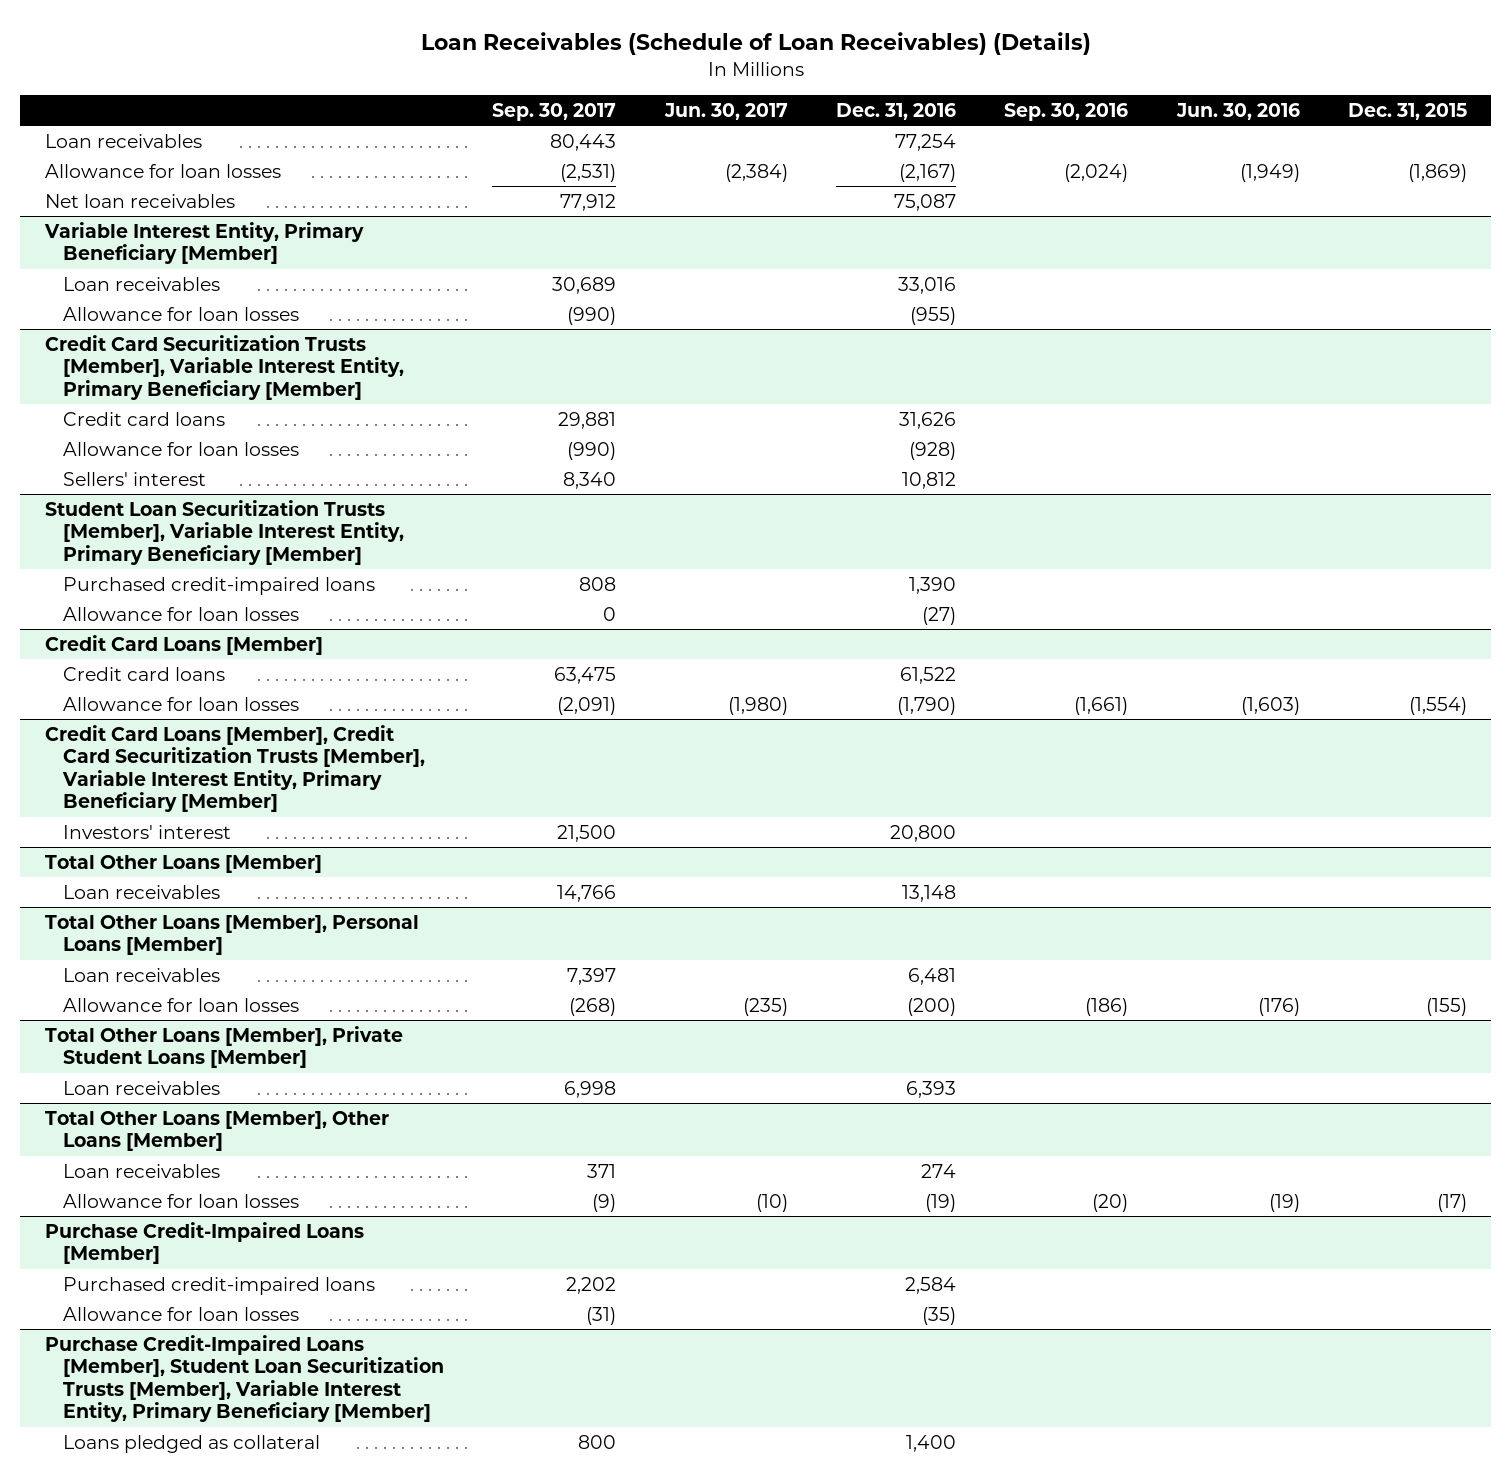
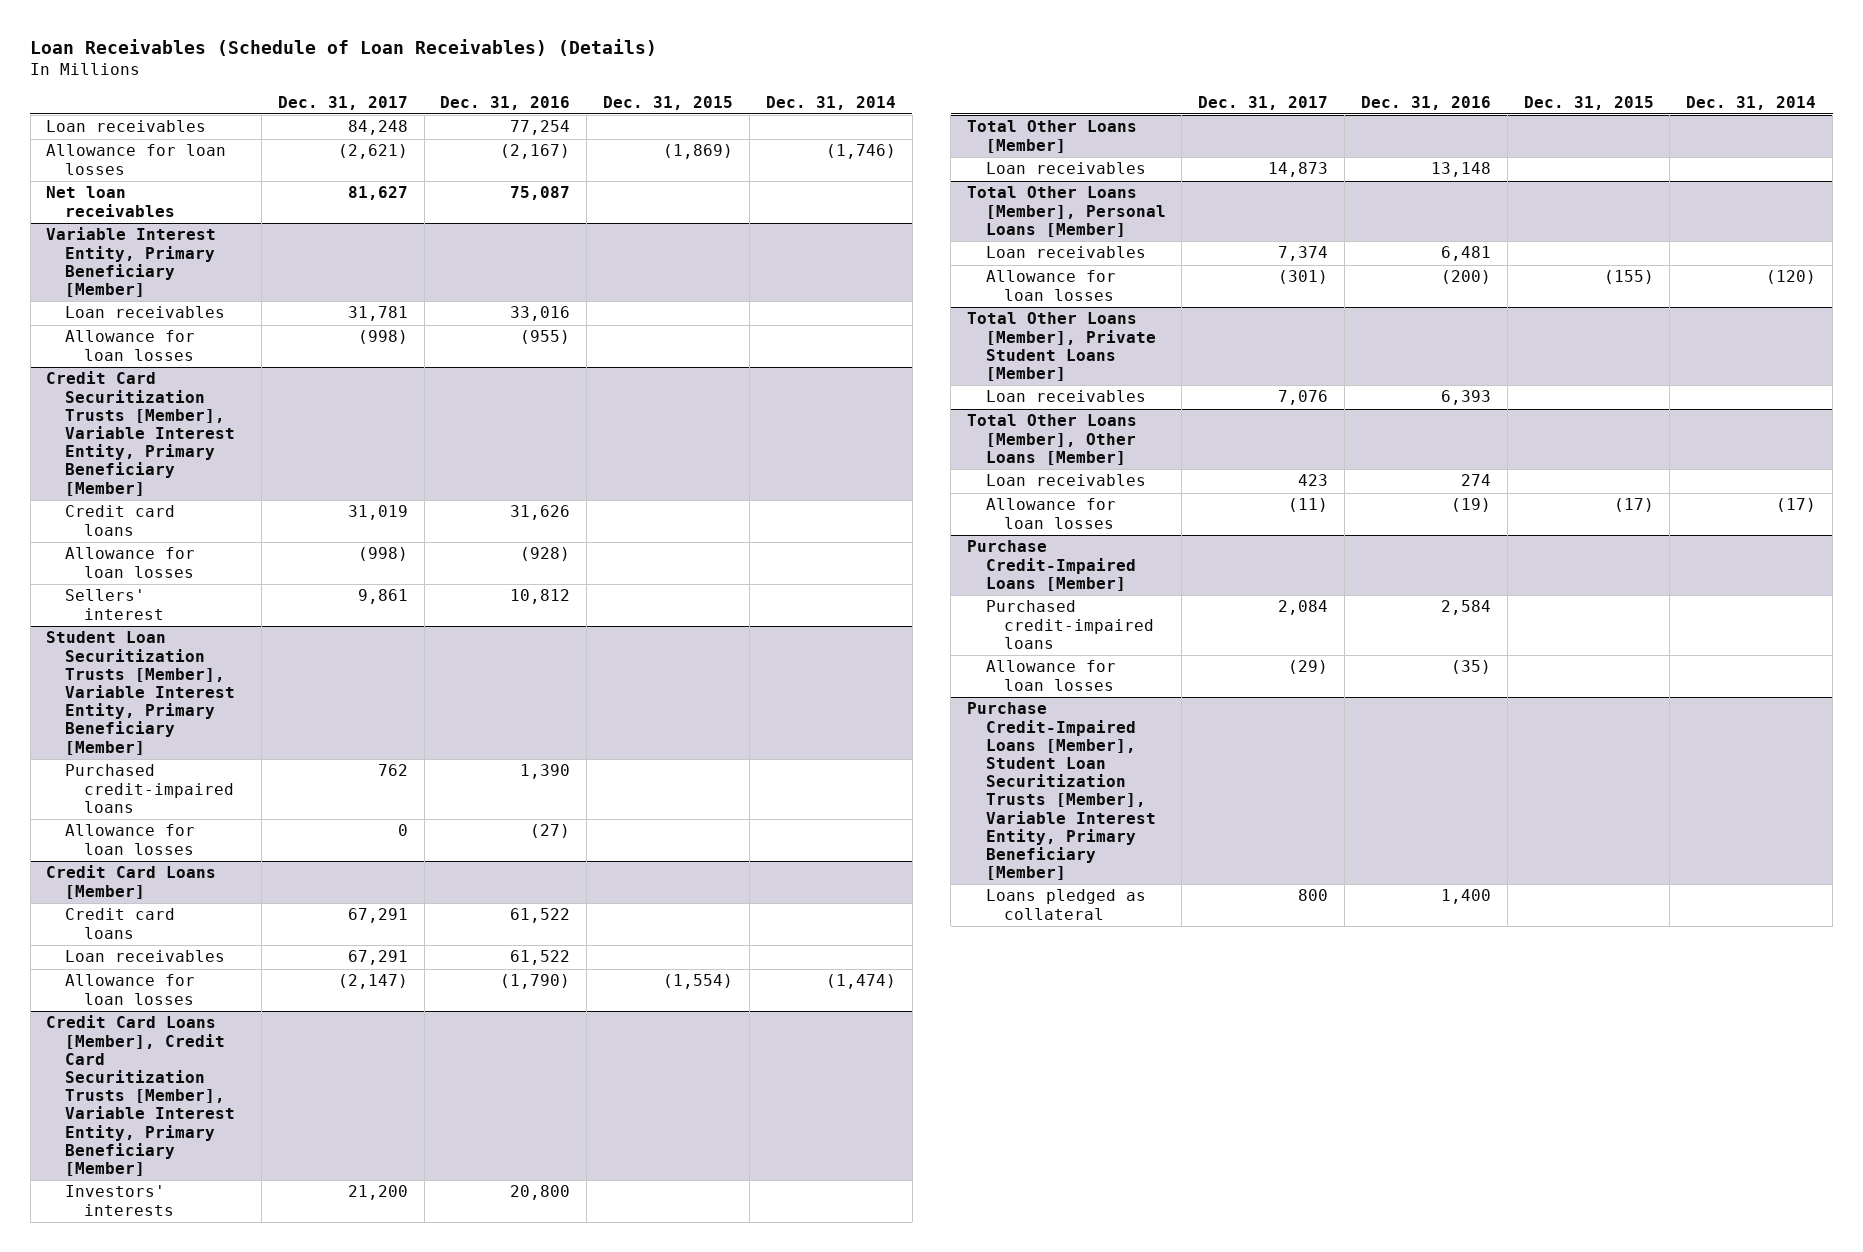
- | Sep. 30, 2017 | Jun. 30, 2017 | Dec. 31, 2016 | Sep. 30, 2016 | Jun. 30, 2016 | Dec. 31, 2015
+ | Dec. 31, 2017 | Dec. 31, 2016 | Dec. 31, 2015 | Dec. 31, 2014
@ Credit Card Loans [Member]
+ Loan receivables | 67,291 | 61,522 | |
@ Credit Card Loans [Member], Credit Card Securitization Trusts [Member], Variable Interest Entity, Primary Beneficiary [Member]
- Investors' interest | 21,500 | | 20,800 | | |
+ Investors' interests | 21,200 | 20,800 | |

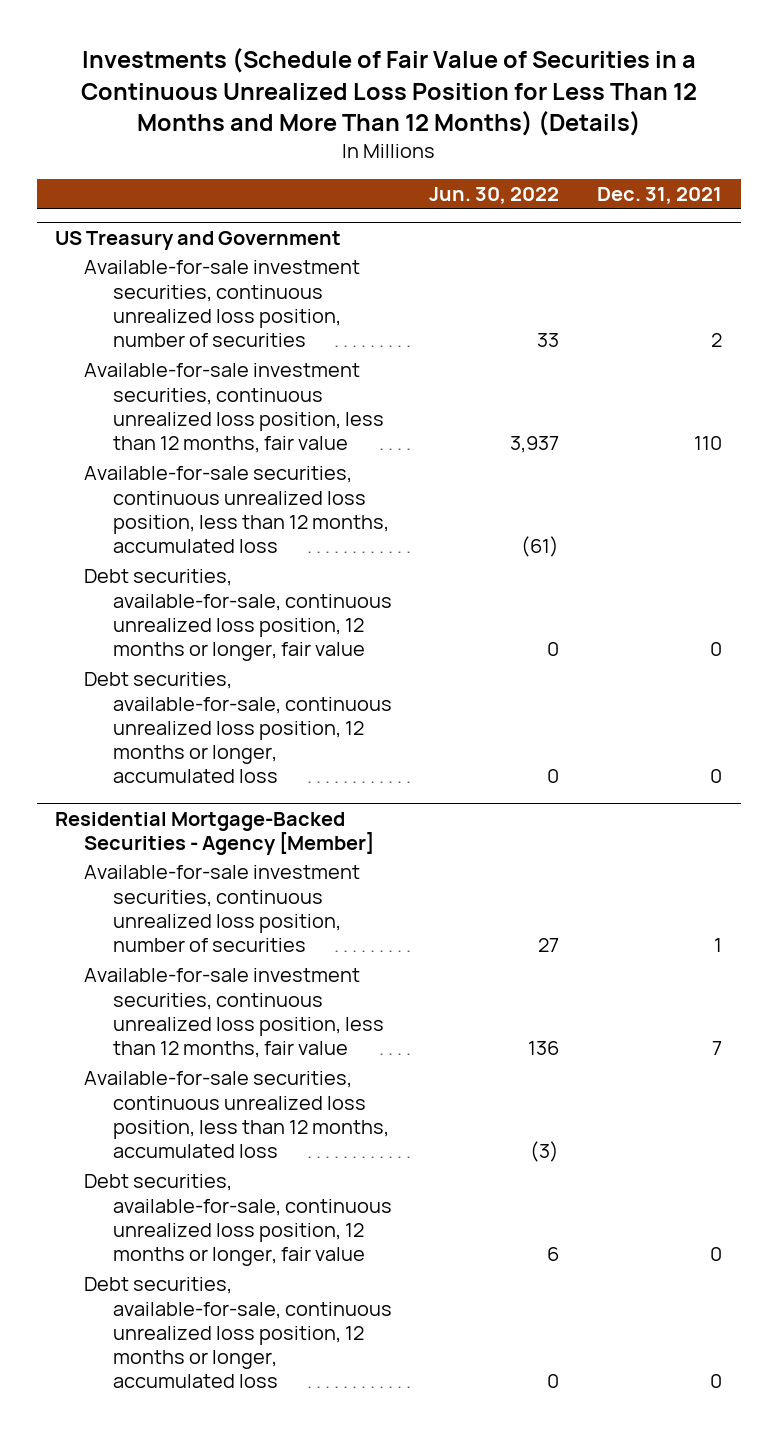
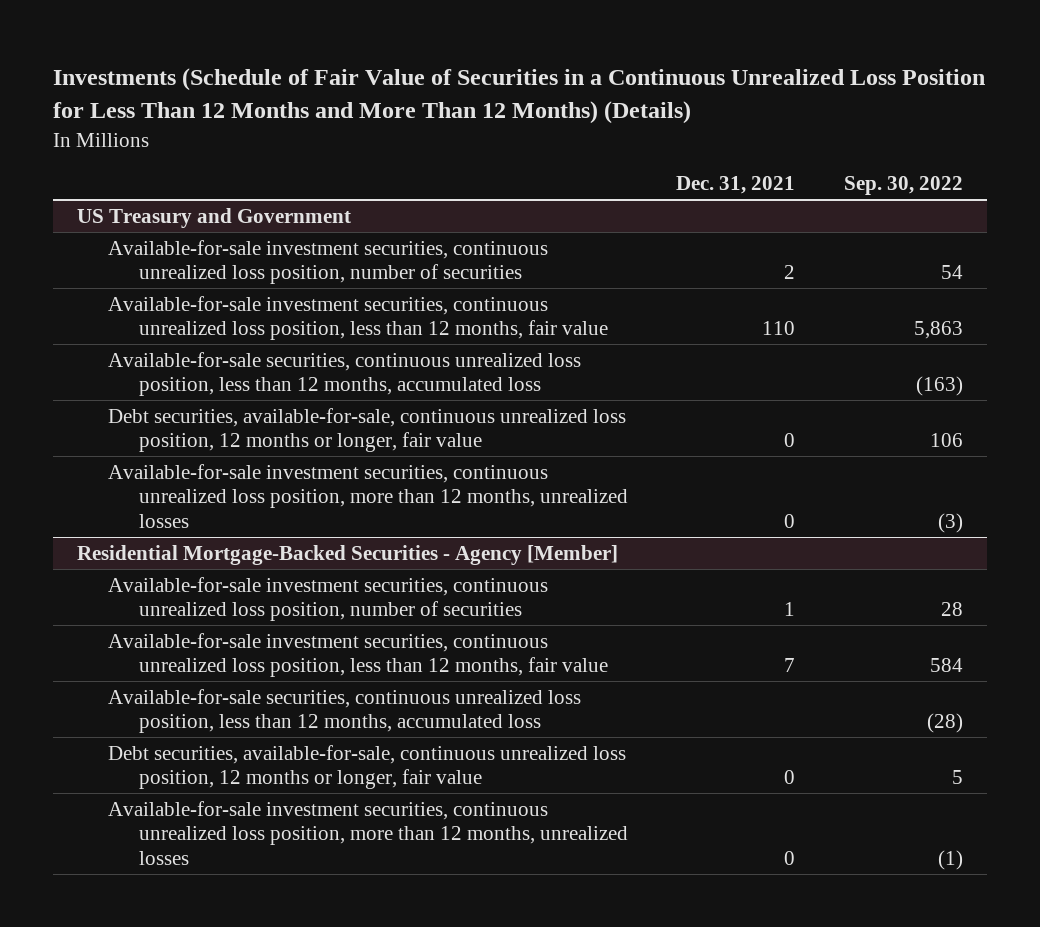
- | Jun. 30, 2022 | Dec. 31, 2021
+ | Dec. 31, 2021 | Sep. 30, 2022
@ US Treasury and Government
- Debt securities, available-for-sale, continuous unrealized loss position, 12 months or longer, accumulated loss | 0 | 0
+ Available-for-sale investment securities, continuous unrealized loss position, more than 12 months, unrealized losses | 0 | (3)
@ Residential Mortgage-Backed Securities - Agency [Member]
- Debt securities, available-for-sale, continuous unrealized loss position, 12 months or longer, accumulated loss | 0 | 0
+ Available-for-sale investment securities, continuous unrealized loss position, more than 12 months, unrealized losses | 0 | (1)

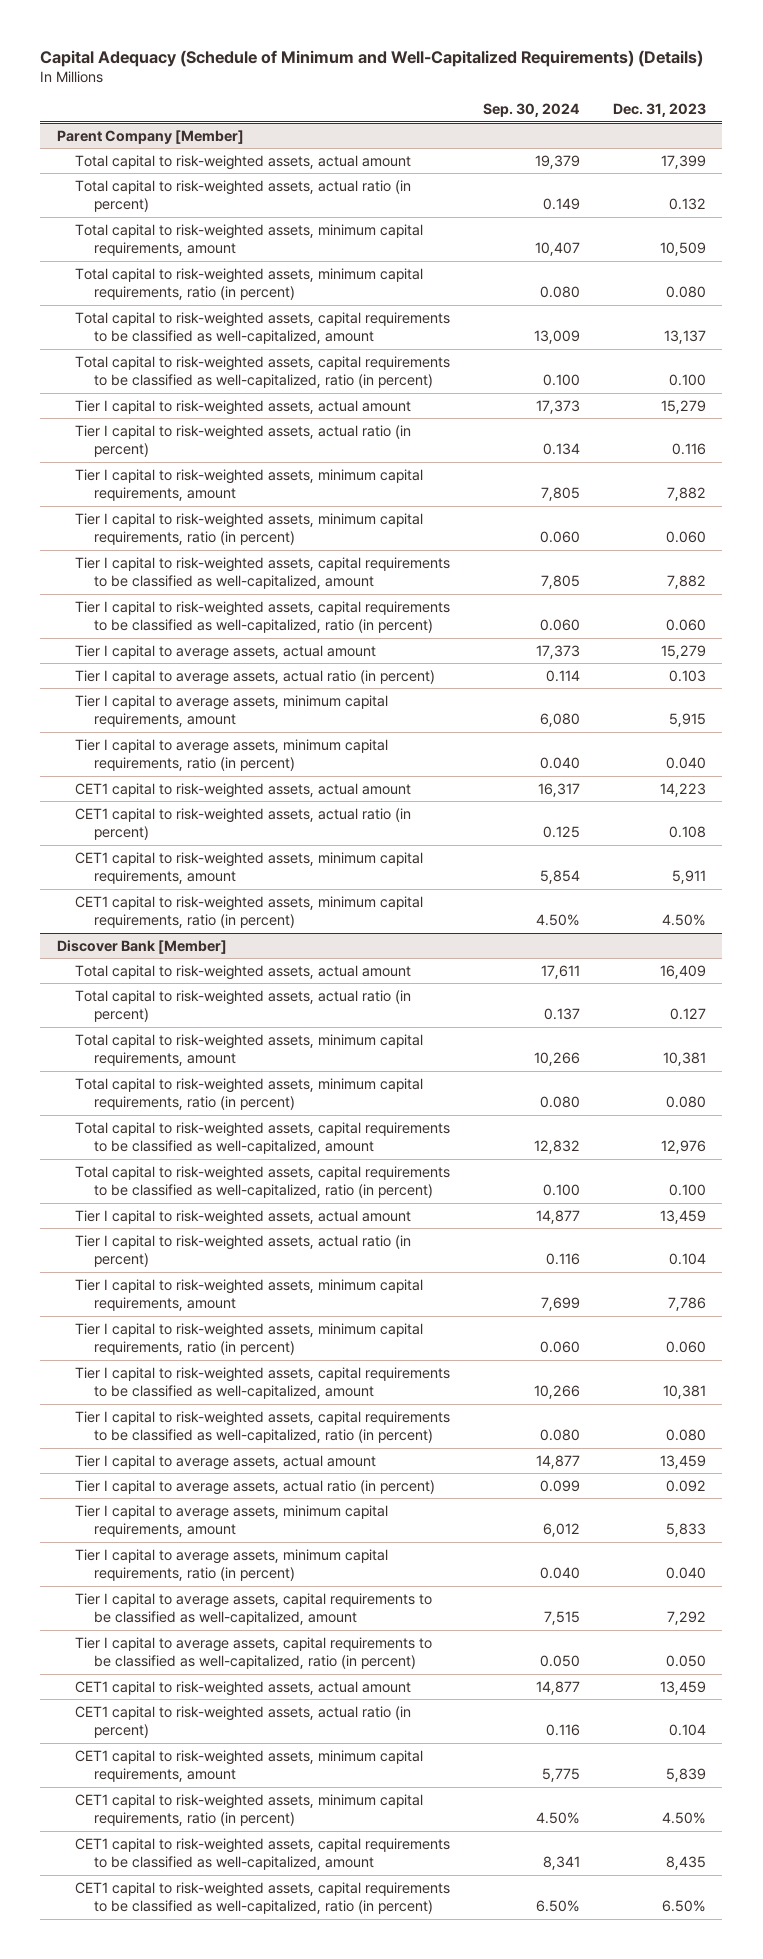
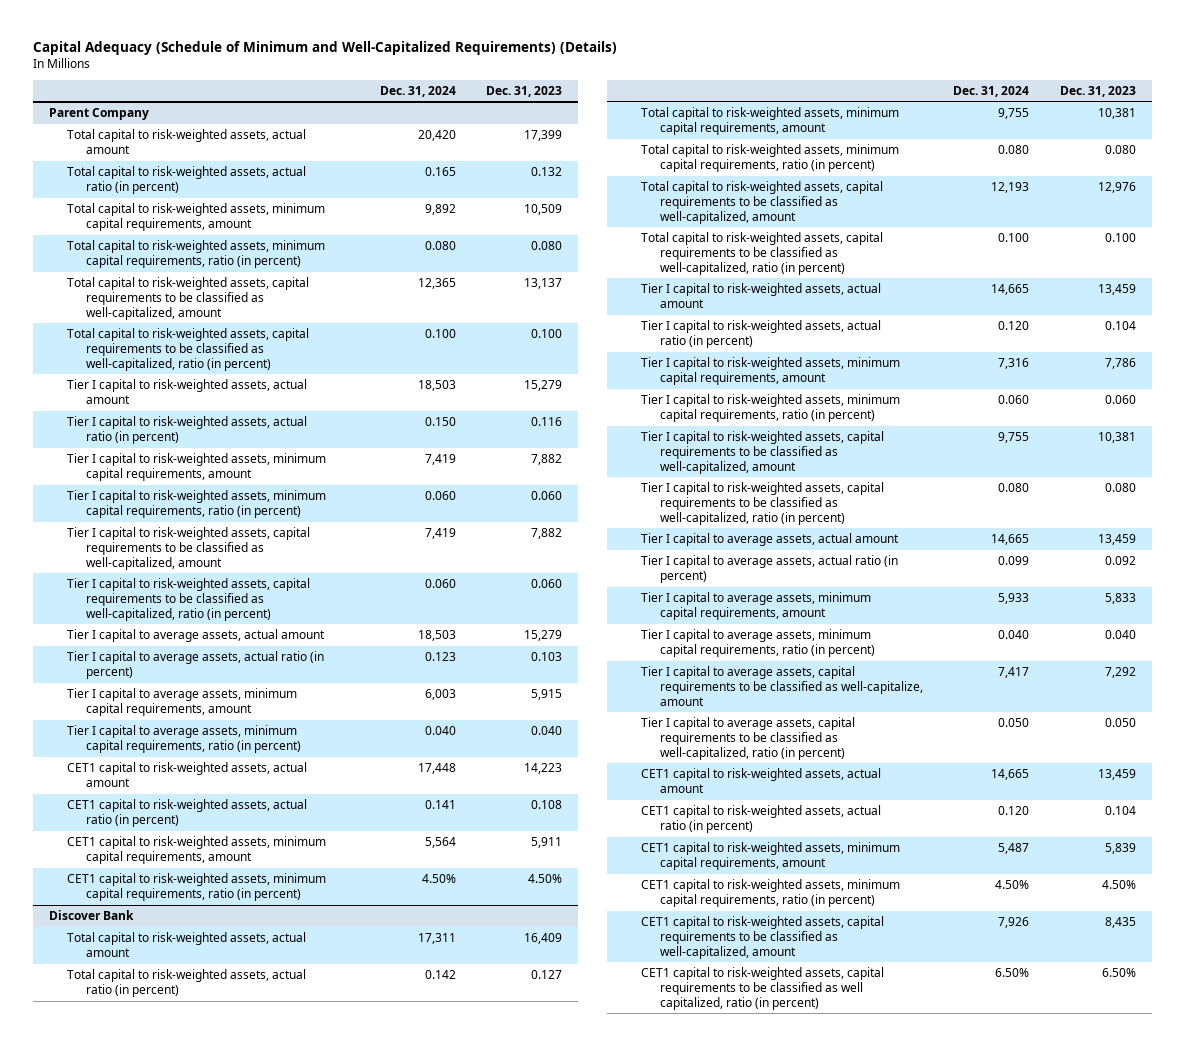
- | Sep. 30, 2024 | Dec. 31, 2023
+ | Dec. 31, 2024 | Dec. 31, 2023
- Parent Company [Member]
+ Parent Company
- Discover Bank [Member]
+ Discover Bank
- Tier I capital to average assets, capital requirements to be classified as well-capitalized, amount | 7,515 | 7,292
+ Tier I capital to average assets, capital requirements to be classified as well-capitalize, amount | 7,417 | 7,292
- CET1 capital to risk-weighted assets, capital requirements to be classified as well-capitalized, ratio (in percent) | 6.50% | 6.50%
+ CET1 capital to risk-weighted assets, capital requirements to be classified as well capitalized, ratio (in percent) | 6.50% | 6.50%

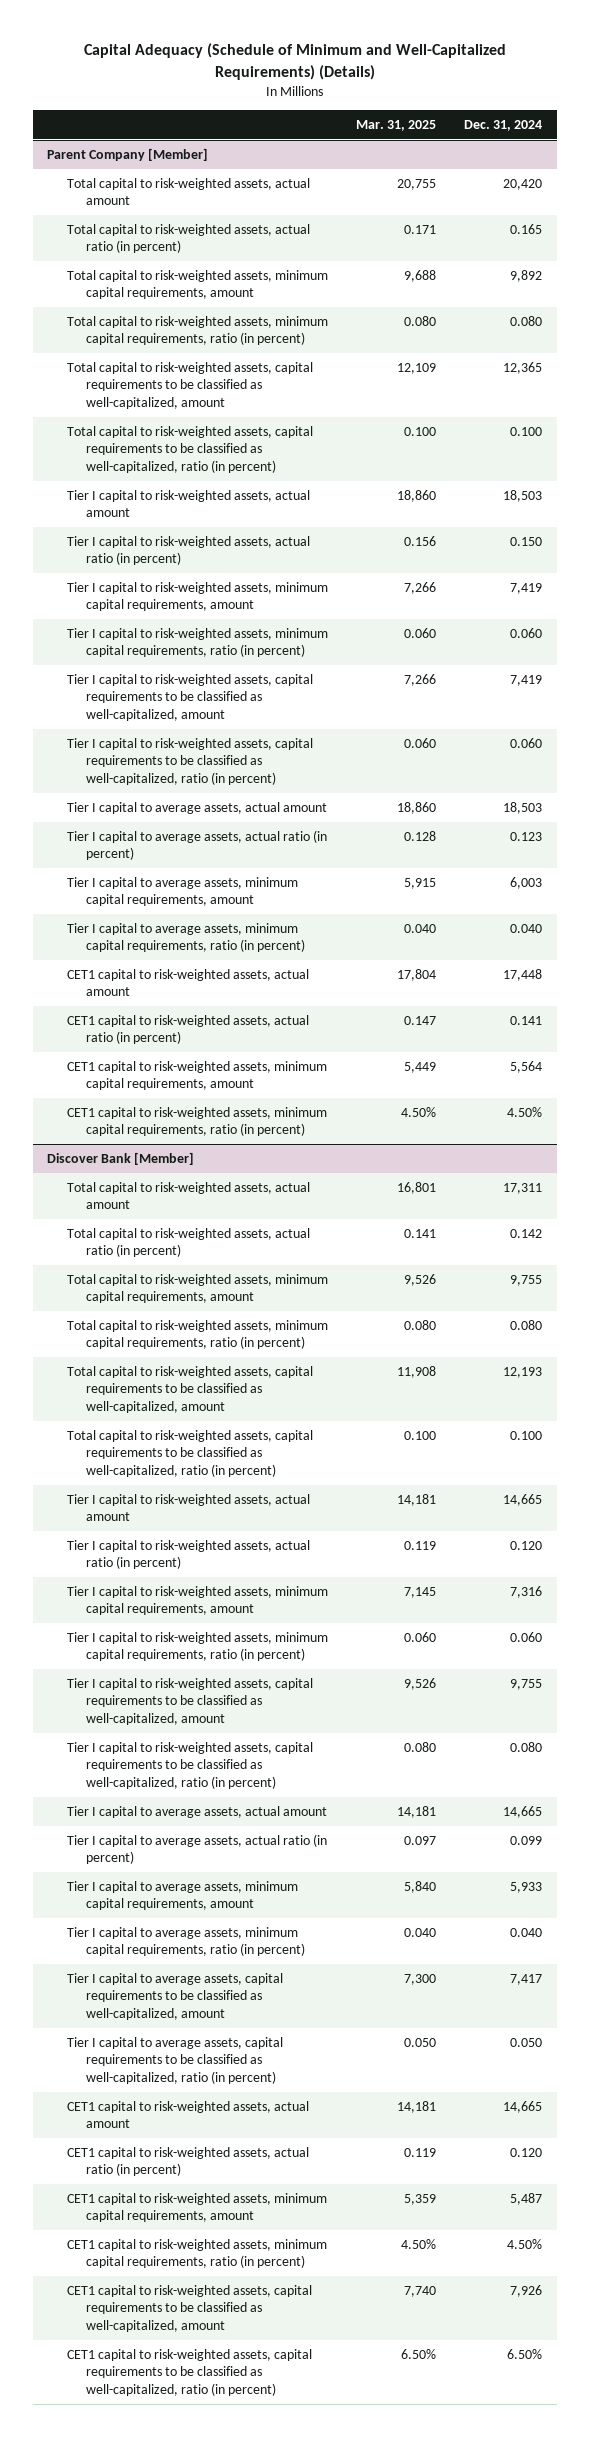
- | Dec. 31, 2024 | Dec. 31, 2023
+ | Mar. 31, 2025 | Dec. 31, 2024
- Parent Company
+ Parent Company [Member]
- Discover Bank
+ Discover Bank [Member]
- Tier I capital to average assets, capital requirements to be classified as well-capitalize, amount | 7,417 | 7,292
+ Tier I capital to average assets, capital requirements to be classified as well-capitalized, amount | 7,300 | 7,417
- CET1 capital to risk-weighted assets, capital requirements to be classified as well capitalized, ratio (in percent) | 6.50% | 6.50%
+ CET1 capital to risk-weighted assets, capital requirements to be classified as well-capitalized, ratio (in percent) | 6.50% | 6.50%

